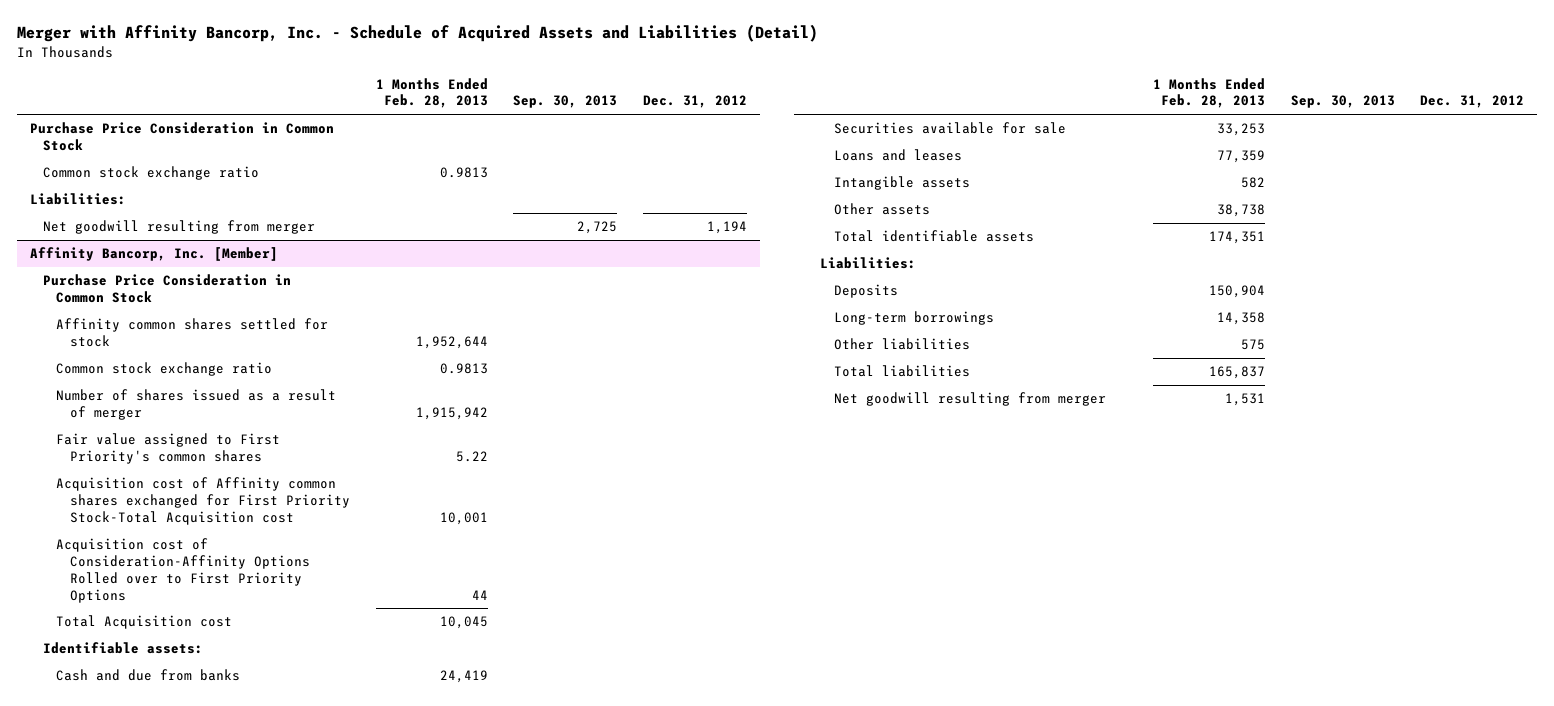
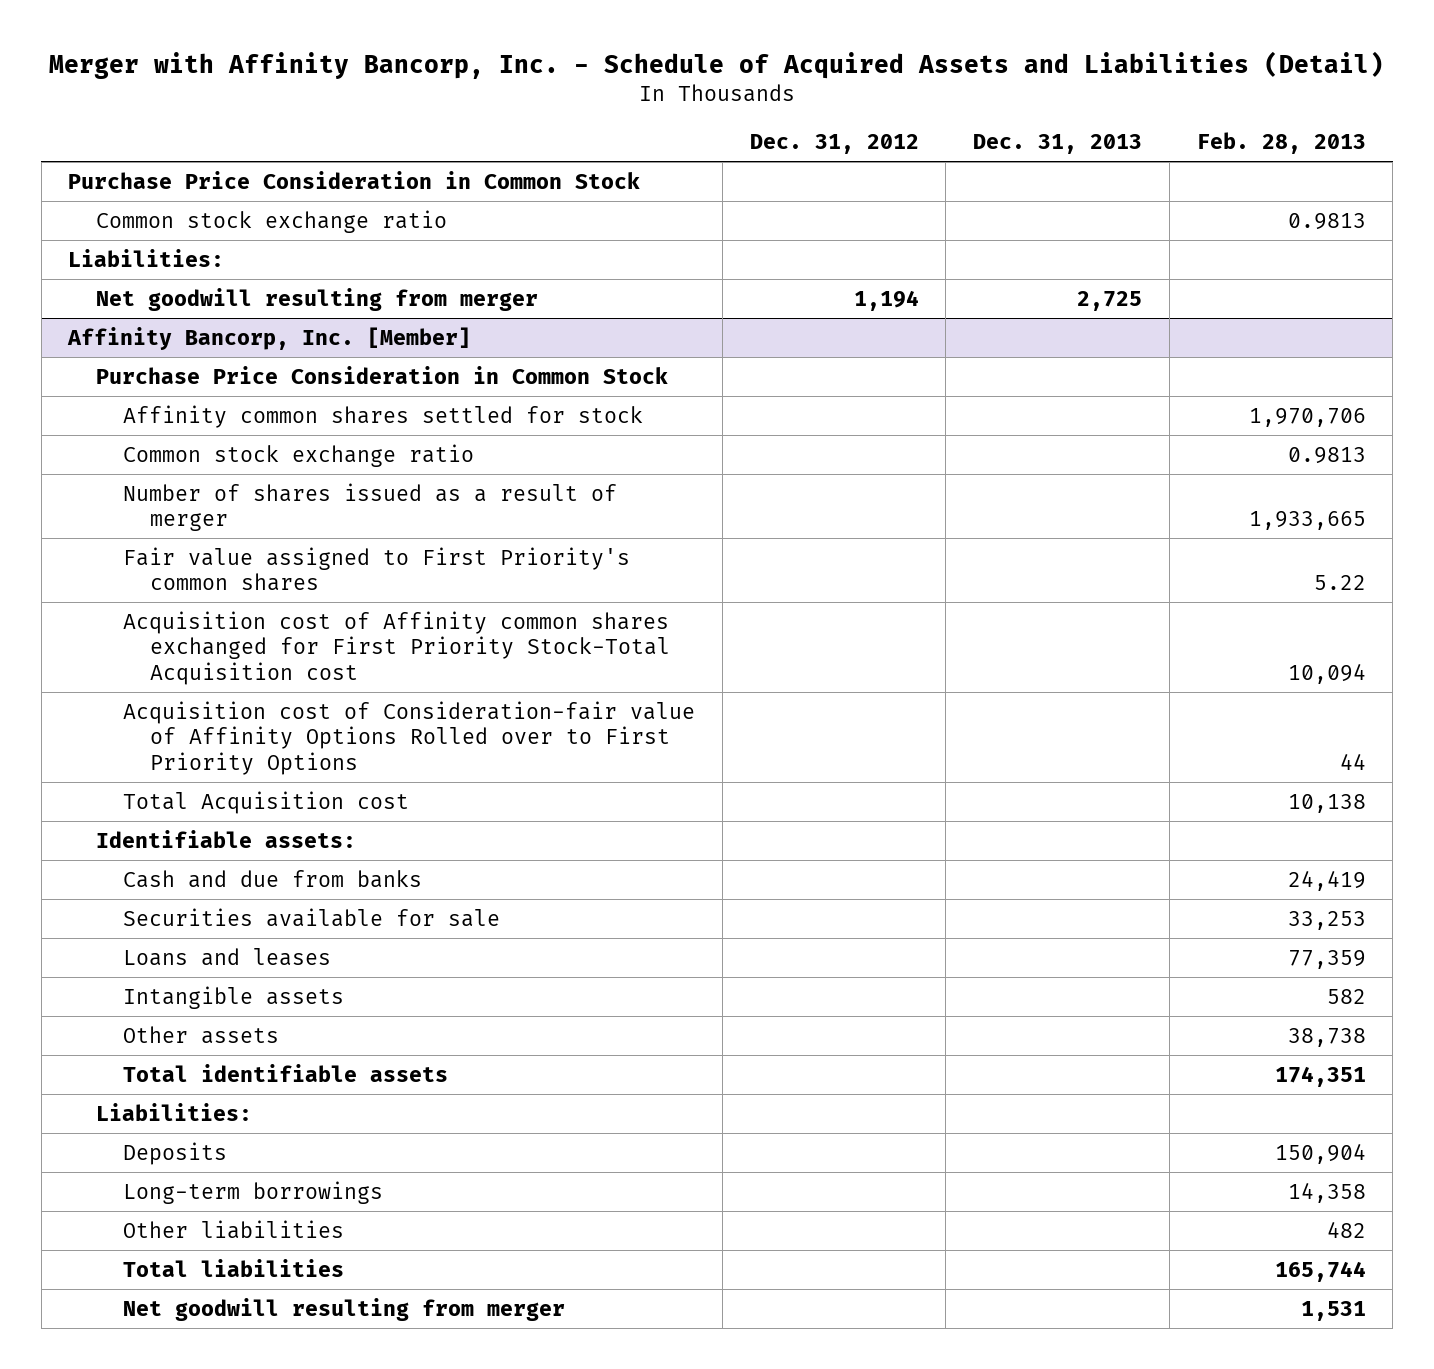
- | 1 Months Ended Feb. 28, 2013 | Sep. 30, 2013 | Dec. 31, 2012
+ | Dec. 31, 2012 | Dec. 31, 2013 | Feb. 28, 2013
@ Affinity Bancorp, Inc. [Member]
- Acquisition cost of Consideration-Affinity Options Rolled over to First Priority Options | 44 | |
+ Acquisition cost of Consideration-fair value of Affinity Options Rolled over to First Priority Options | | | 44

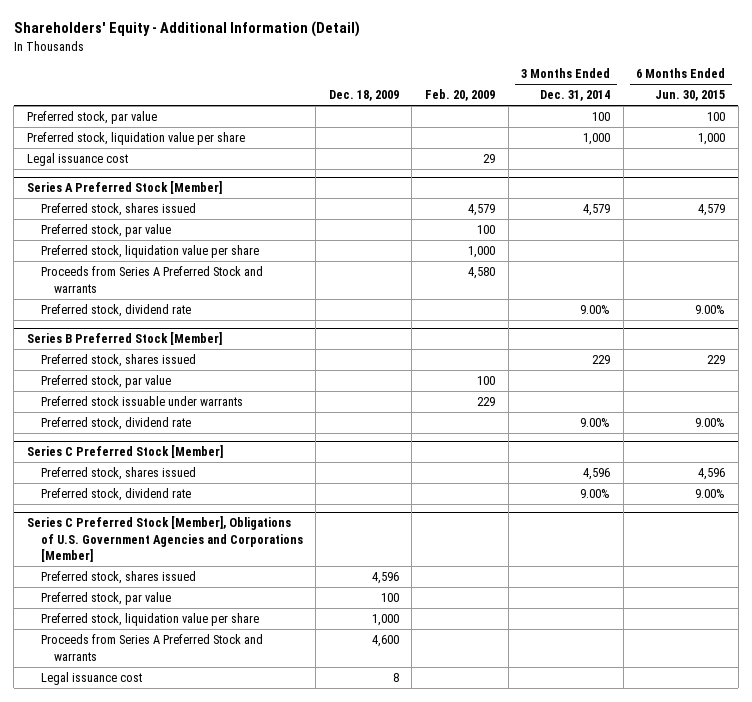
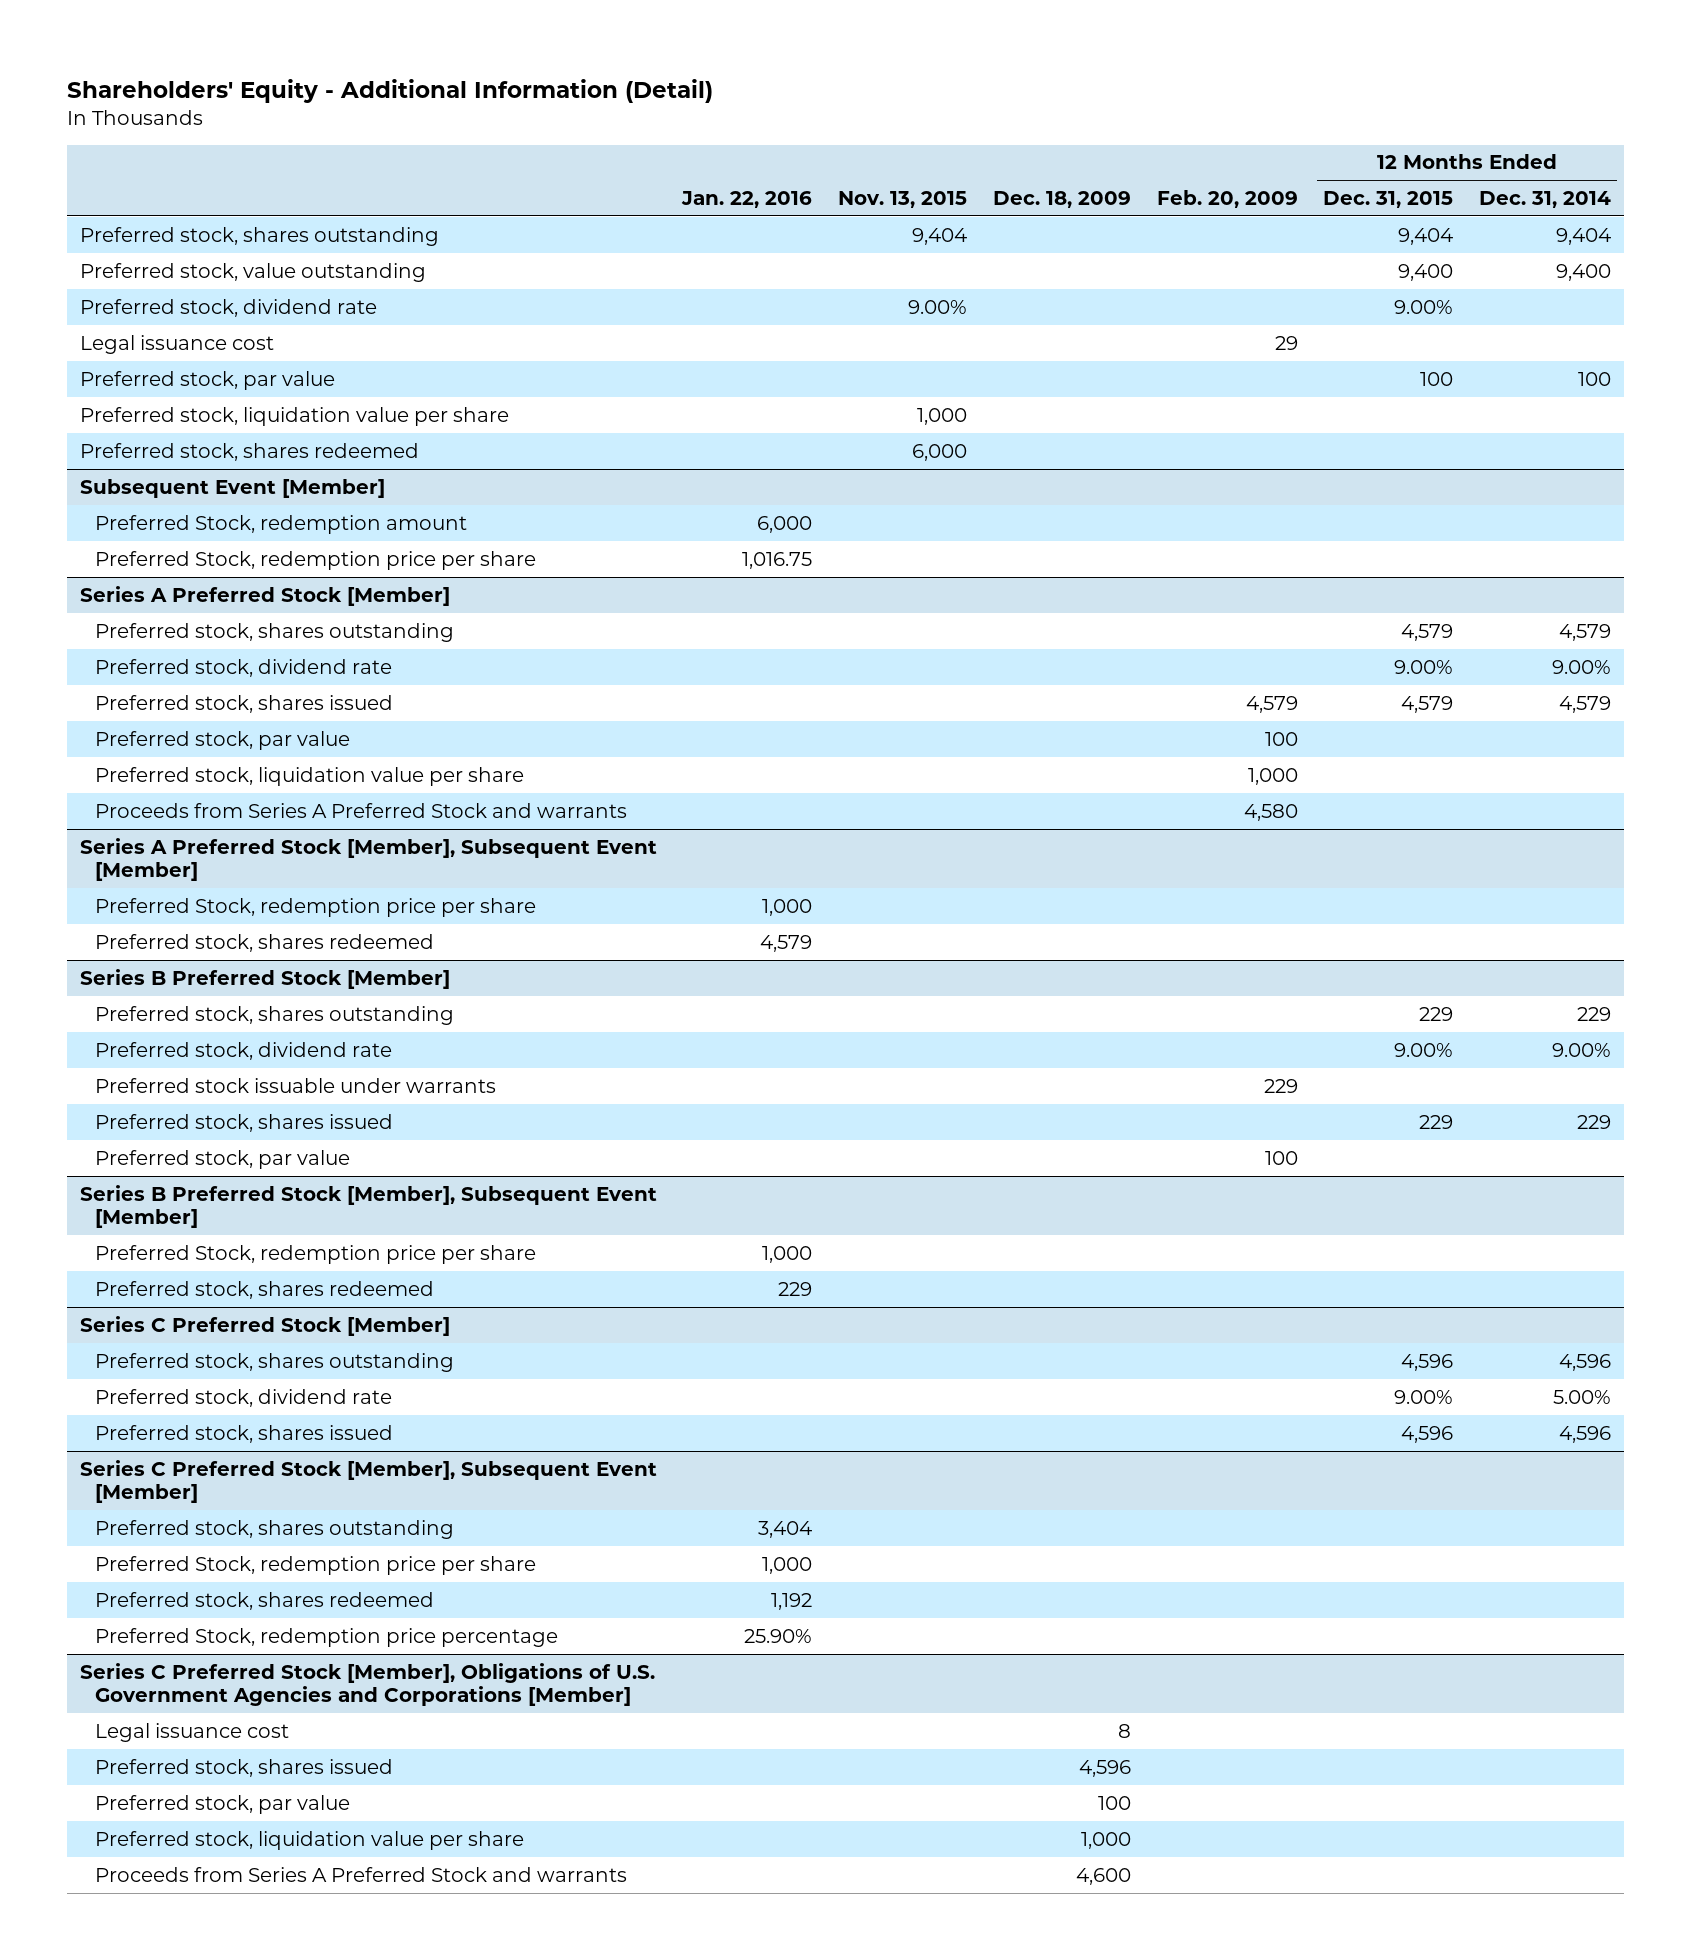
- | Dec. 18, 2009 | Feb. 20, 2009 | 3 Months Ended Dec. 31, 2014 | 6 Months Ended Jun. 30, 2015
+ | Jan. 22, 2016 | Nov. 13, 2015 | Dec. 18, 2009 | Feb. 20, 2009 | 12 Months Ended Dec. 31, 2015 | 12 Months Ended Dec. 31, 2014
+ Preferred stock, shares outstanding | | 9,404 | | | 9,404 | 9,404
+ Preferred stock, value outstanding | | | | | 9,400 | 9,400
+ Preferred stock, dividend rate | | 9.00% | | | 9.00% |
moved up: Legal issuance cost | | | | 29 | |
+ Preferred stock, shares redeemed | | 6,000 | | | |
+ Subsequent Event [Member]
+ Preferred Stock, redemption amount | 6,000 | | | | |
+ Preferred Stock, redemption price per share | 1,016.75 | | | | |
@ Series A Preferred Stock [Member]
+ Preferred stock, shares outstanding | | | | | 4,579 | 4,579
moved up: Preferred stock, dividend rate | | | | | 9.00% | 9.00%
+ Series A Preferred Stock [Member], Subsequent Event [Member]
+ Preferred Stock, redemption price per share | 1,000 | | | | |
+ Preferred stock, shares redeemed | 4,579 | | | | |
@ Series B Preferred Stock [Member]
+ Preferred stock, shares outstanding | | | | | 229 | 229
moved up: Preferred stock, dividend rate | | | | | 9.00% | 9.00%
moved up: Preferred stock issuable under warrants | | | | 229 | |
+ Series B Preferred Stock [Member], Subsequent Event [Member]
+ Preferred Stock, redemption price per share | 1,000 | | | | |
+ Preferred stock, shares redeemed | 229 | | | | |
@ Series C Preferred Stock [Member]
+ Preferred stock, shares outstanding | | | | | 4,596 | 4,596
moved down: Preferred stock, shares issued | | | | | 4,596 | 4,596
+ Series C Preferred Stock [Member], Subsequent Event [Member]
+ Preferred stock, shares outstanding | 3,404 | | | | |
+ Preferred Stock, redemption price per share | 1,000 | | | | |
+ Preferred stock, shares redeemed | 1,192 | | | | |
+ Preferred Stock, redemption price percentage | 25.90% | | | | |
@ Series C Preferred Stock [Member], Obligations of U.S. Government Agencies and Corporations [Member]
moved up: Legal issuance cost | | | 8 | | |

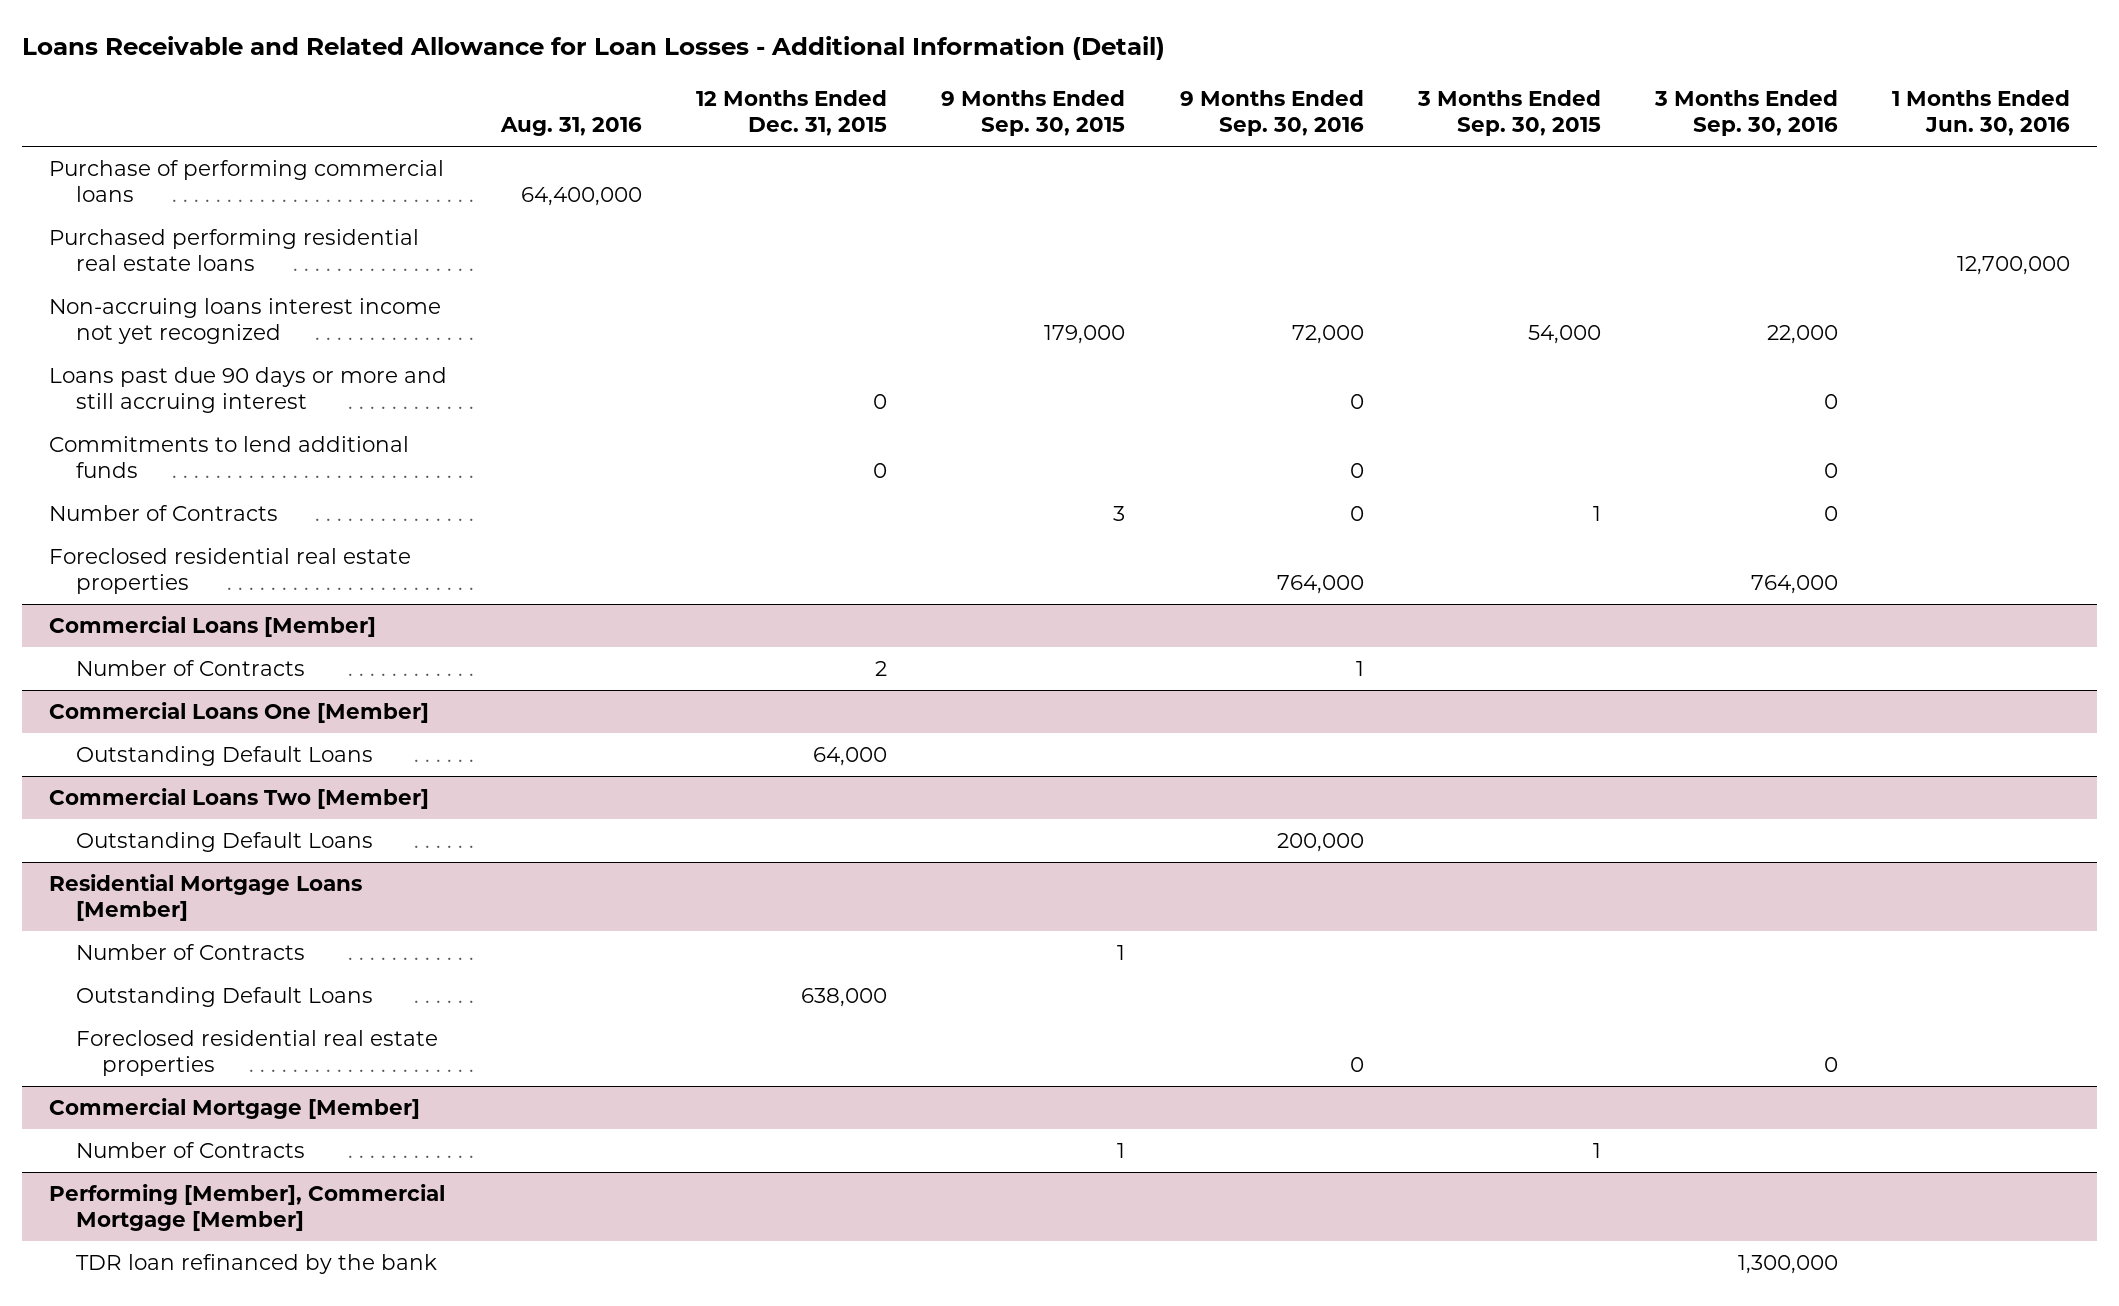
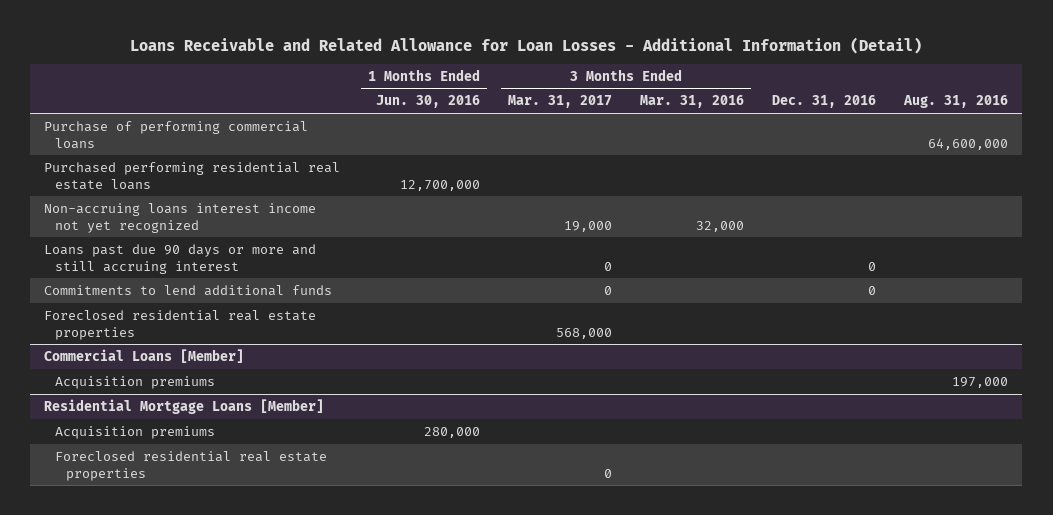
- | Aug. 31, 2016 | 12 Months Ended Dec. 31, 2015 | 9 Months Ended Sep. 30, 2015 | 9 Months Ended Sep. 30, 2016 | 3 Months Ended Sep. 30, 2015 | 3 Months Ended Sep. 30, 2016 | 1 Months Ended Jun. 30, 2016
+ | 1 Months Ended Jun. 30, 2016 | 3 Months Ended Mar. 31, 2017 | 3 Months Ended Mar. 31, 2016 | Dec. 31, 2016 | Aug. 31, 2016
- Purchase of performing commercial loans | 64,400,000 | | | | | |
+ Purchase of performing commercial loans | | | | | 64,600,000
- Number of Contracts | | | 3 | 0 | 1 | 0 |
@ Commercial Loans [Member]
- Number of Contracts | | 2 | | 1 | | |
- Commercial Loans One [Member]
- Outstanding Default Loans | | 64,000 | | | | |
- Commercial Loans Two [Member]
- Outstanding Default Loans | | | | 200,000 | | |
@ Commercial Loans [Member]
+ Acquisition premiums | | | | | 197,000
@ Residential Mortgage Loans [Member]
- Number of Contracts | | | 1 | | | |
- Outstanding Default Loans | | 638,000 | | | | |
+ Acquisition premiums | 280,000 | | | |
- Commercial Mortgage [Member]
- Number of Contracts | | | 1 | | 1 | |
- Performing [Member], Commercial Mortgage [Member]
- TDR loan refinanced by the bank | | | | | | 1,300,000 |

